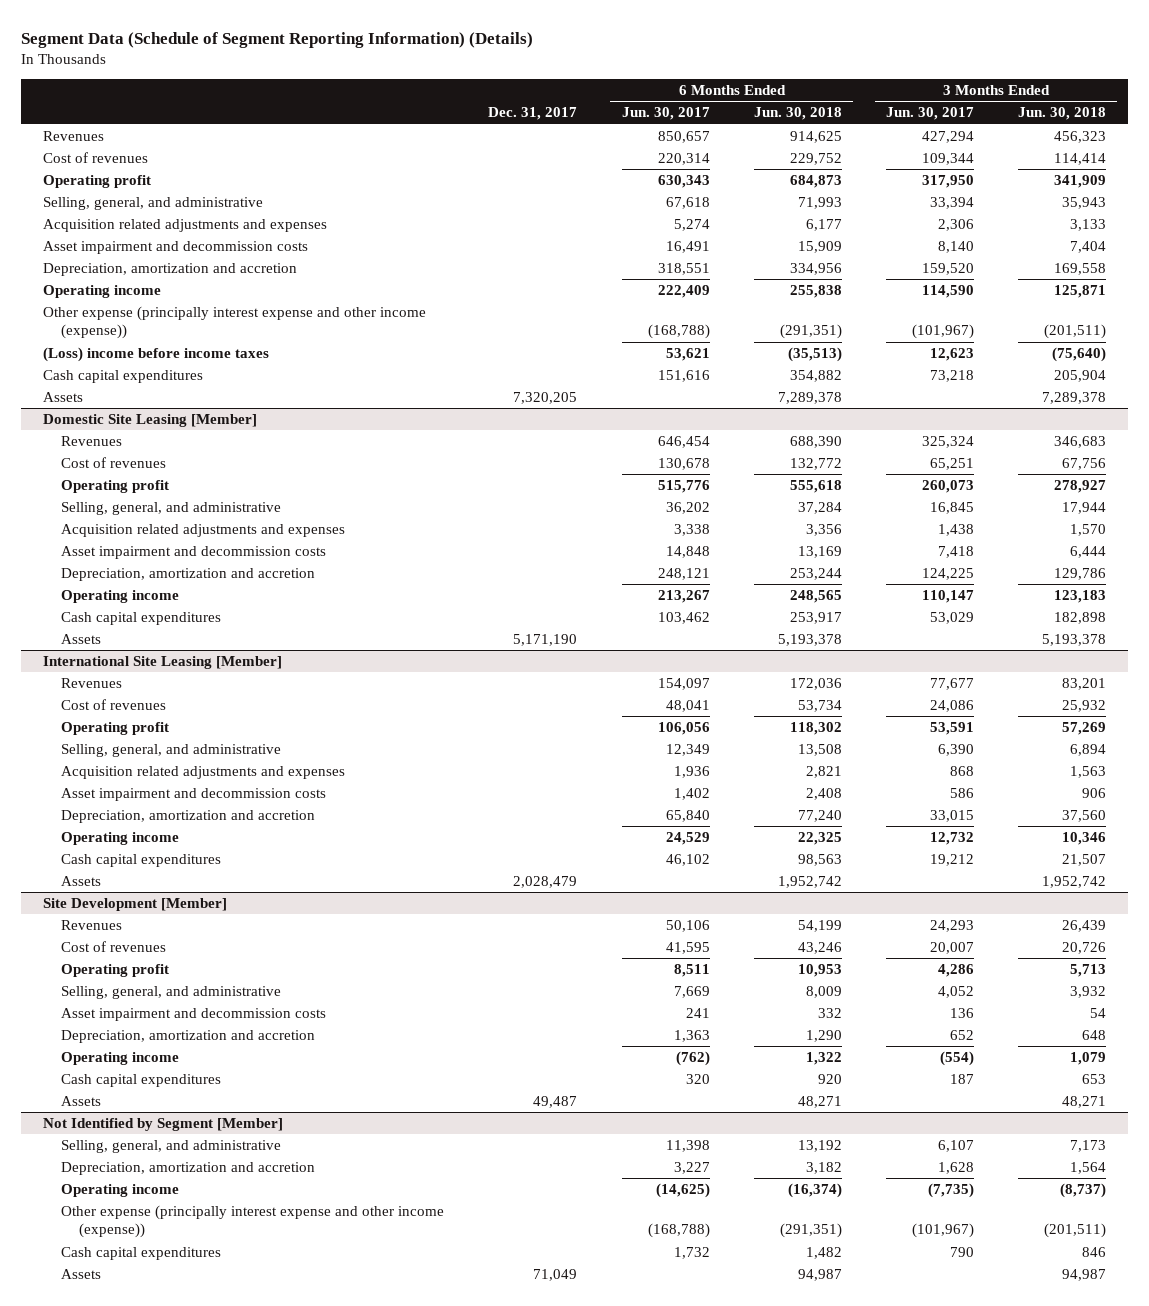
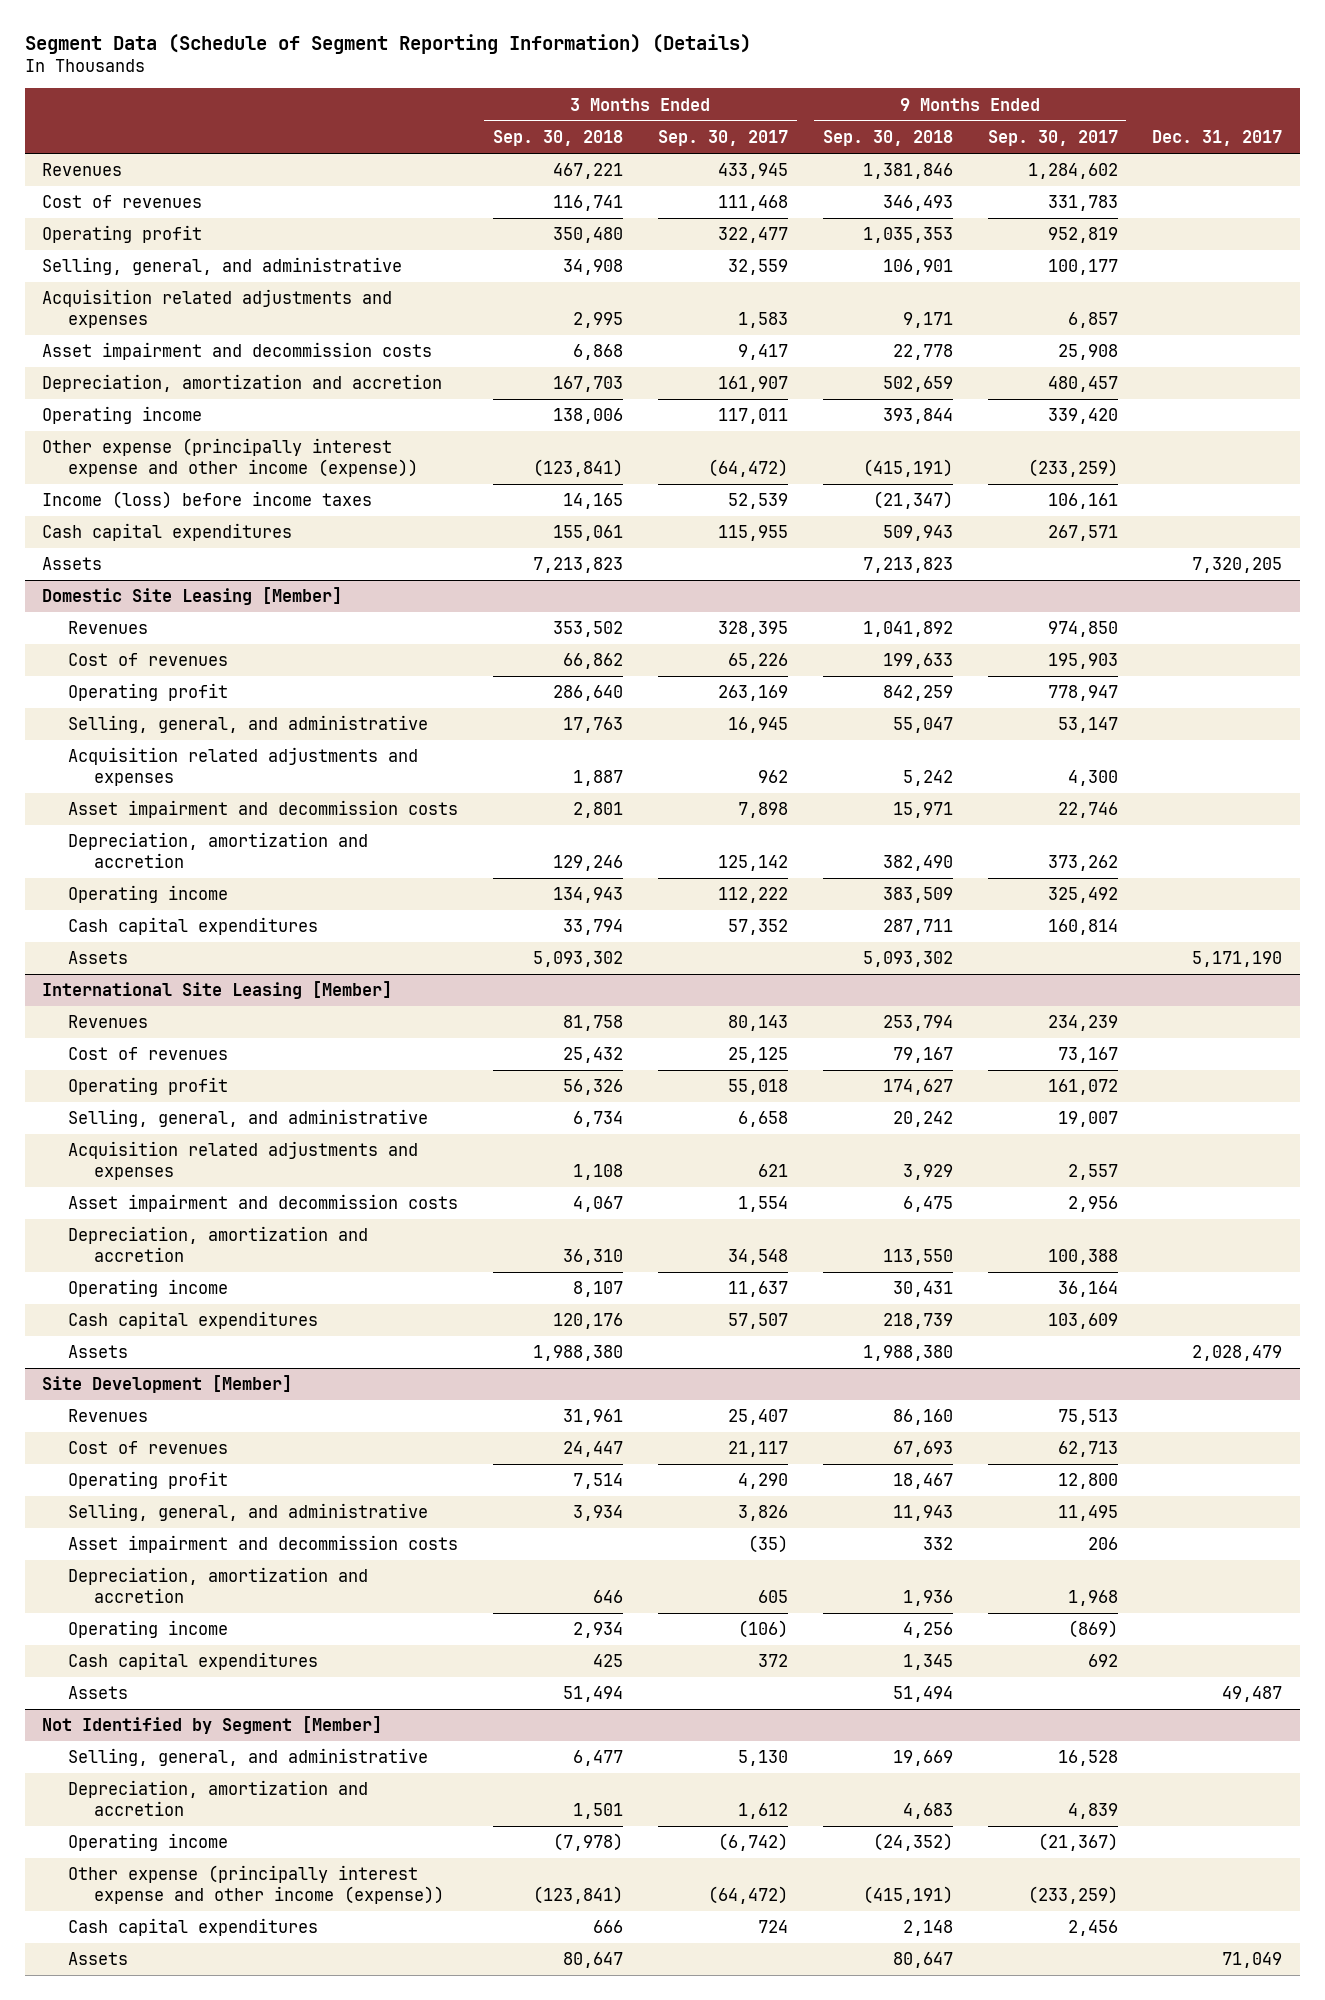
- | Dec. 31, 2017 | 6 Months Ended Jun. 30, 2017 | 6 Months Ended Jun. 30, 2018 | 3 Months Ended Jun. 30, 2017 | 3 Months Ended Jun. 30, 2018
+ | 3 Months Ended Sep. 30, 2018 | 3 Months Ended Sep. 30, 2017 | 9 Months Ended Sep. 30, 2018 | 9 Months Ended Sep. 30, 2017 | Dec. 31, 2017
- (Loss) income before income taxes | | 53,621 | (35,513) | 12,623 | (75,640)
+ Income (loss) before income taxes | 14,165 | 52,539 | (21,347) | 106,161 |

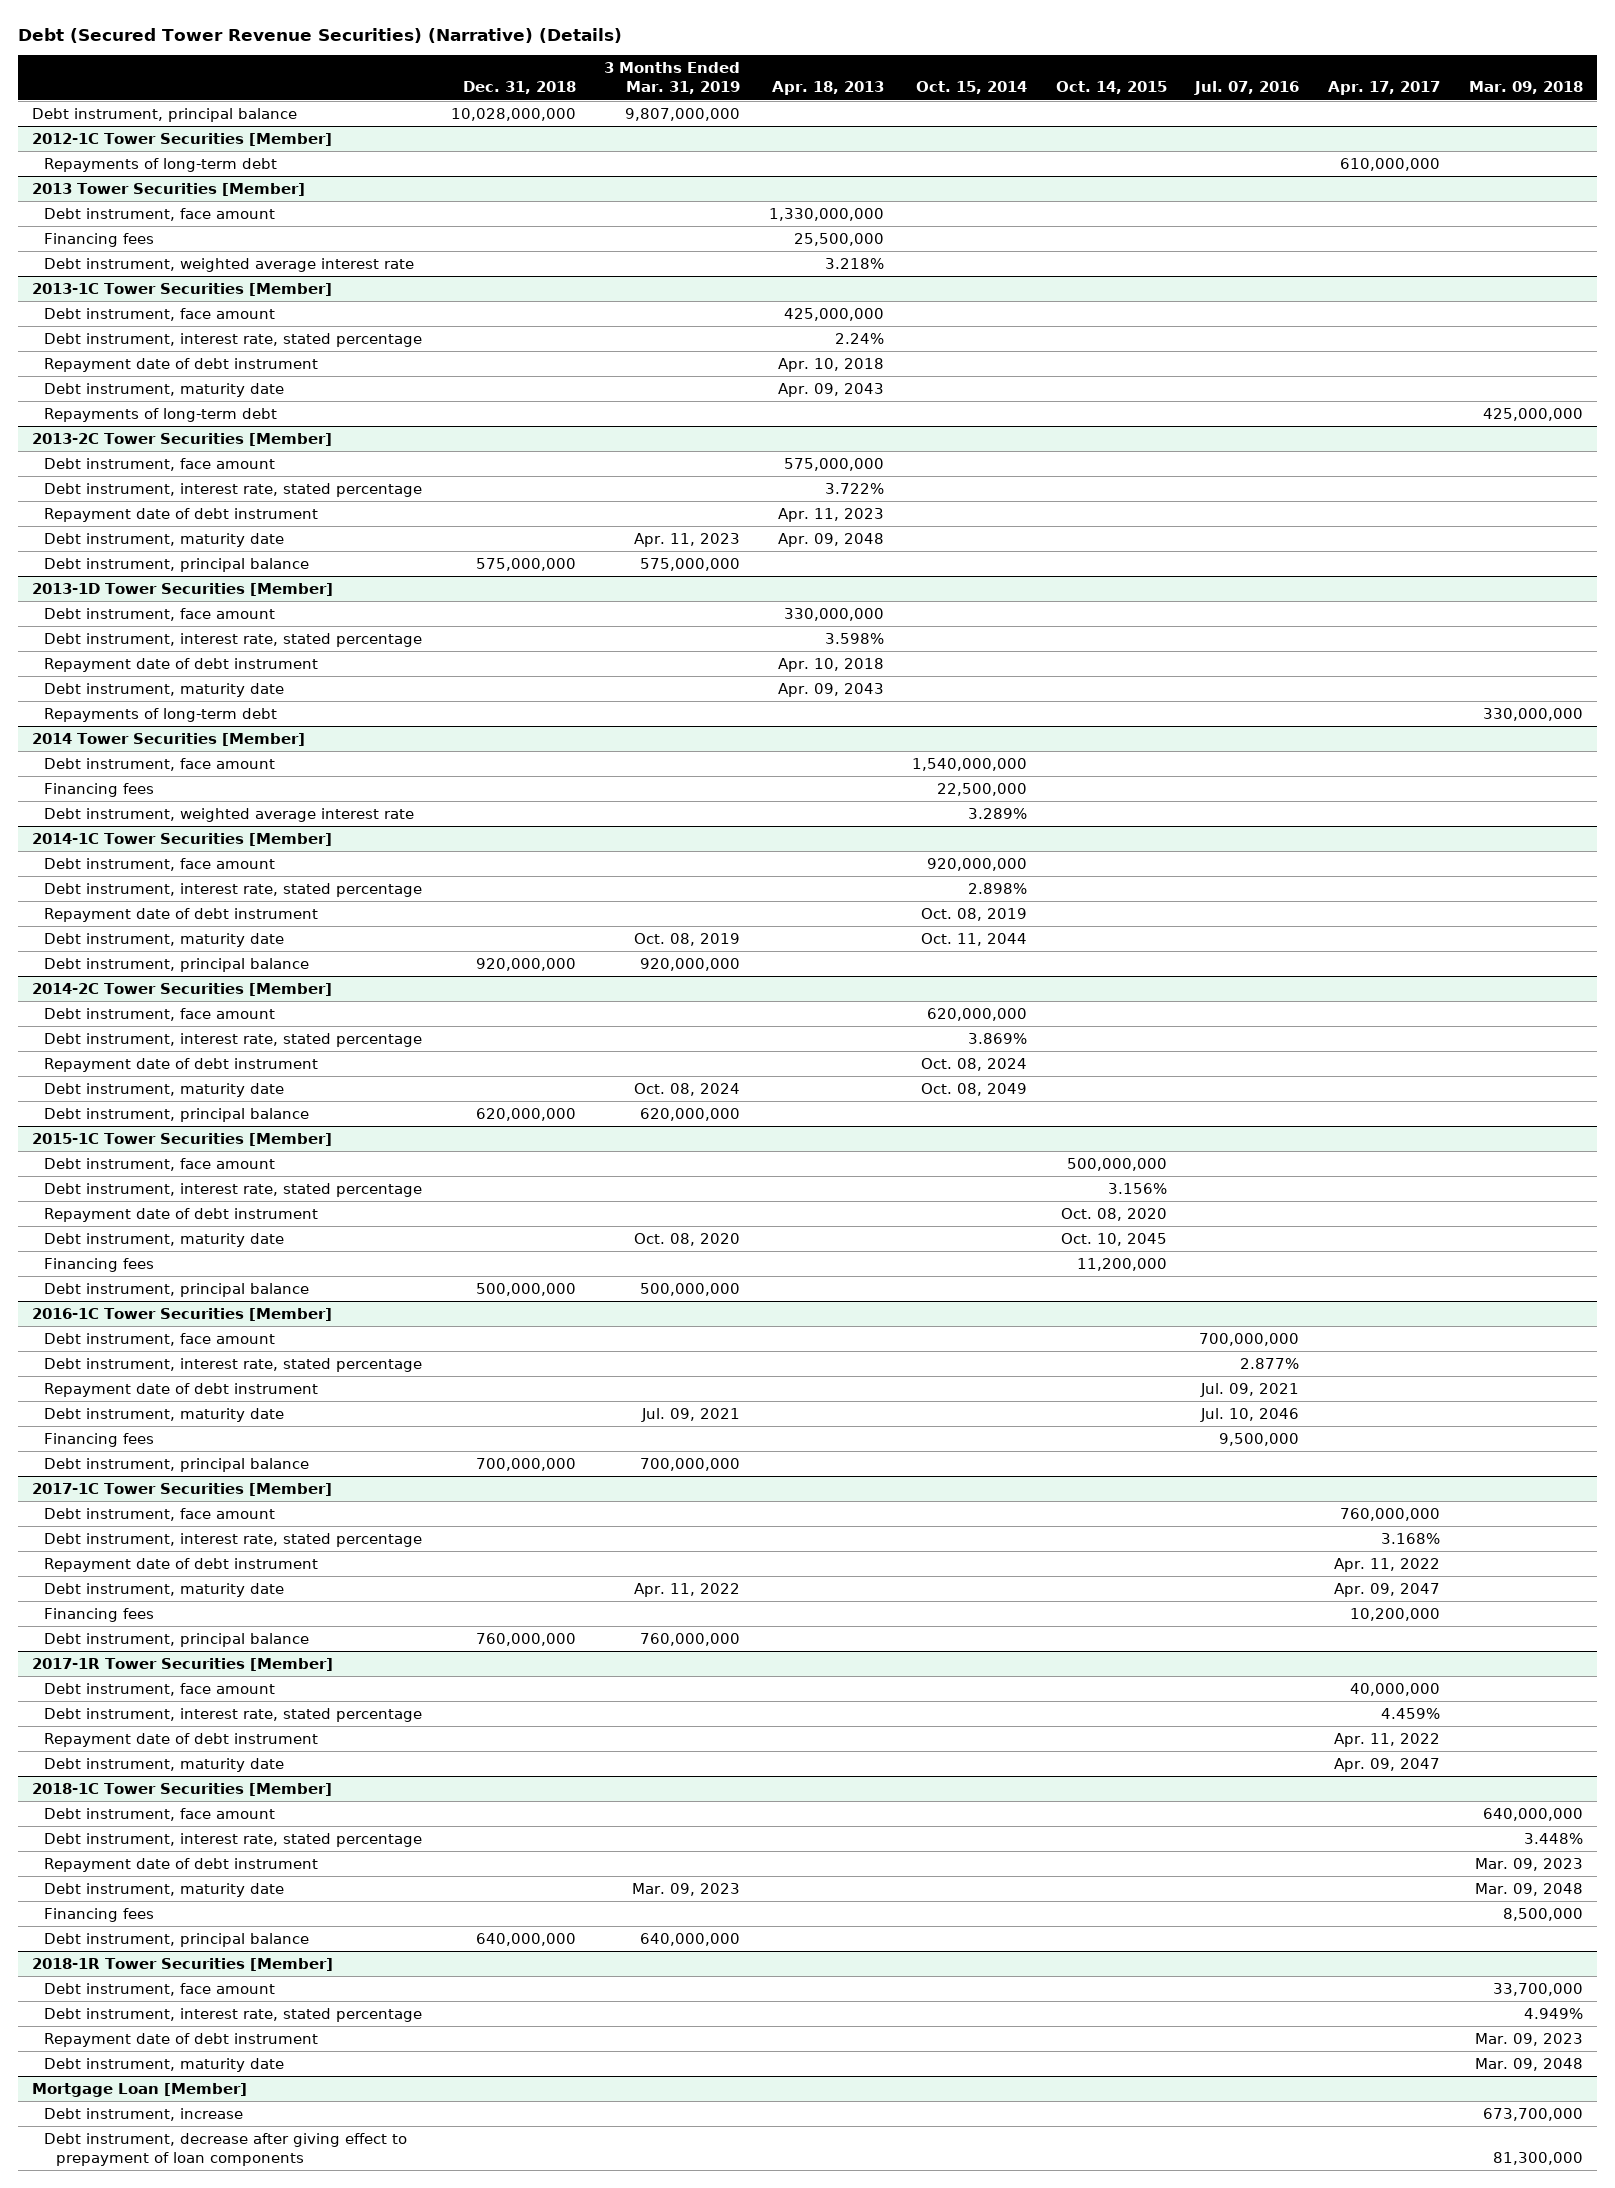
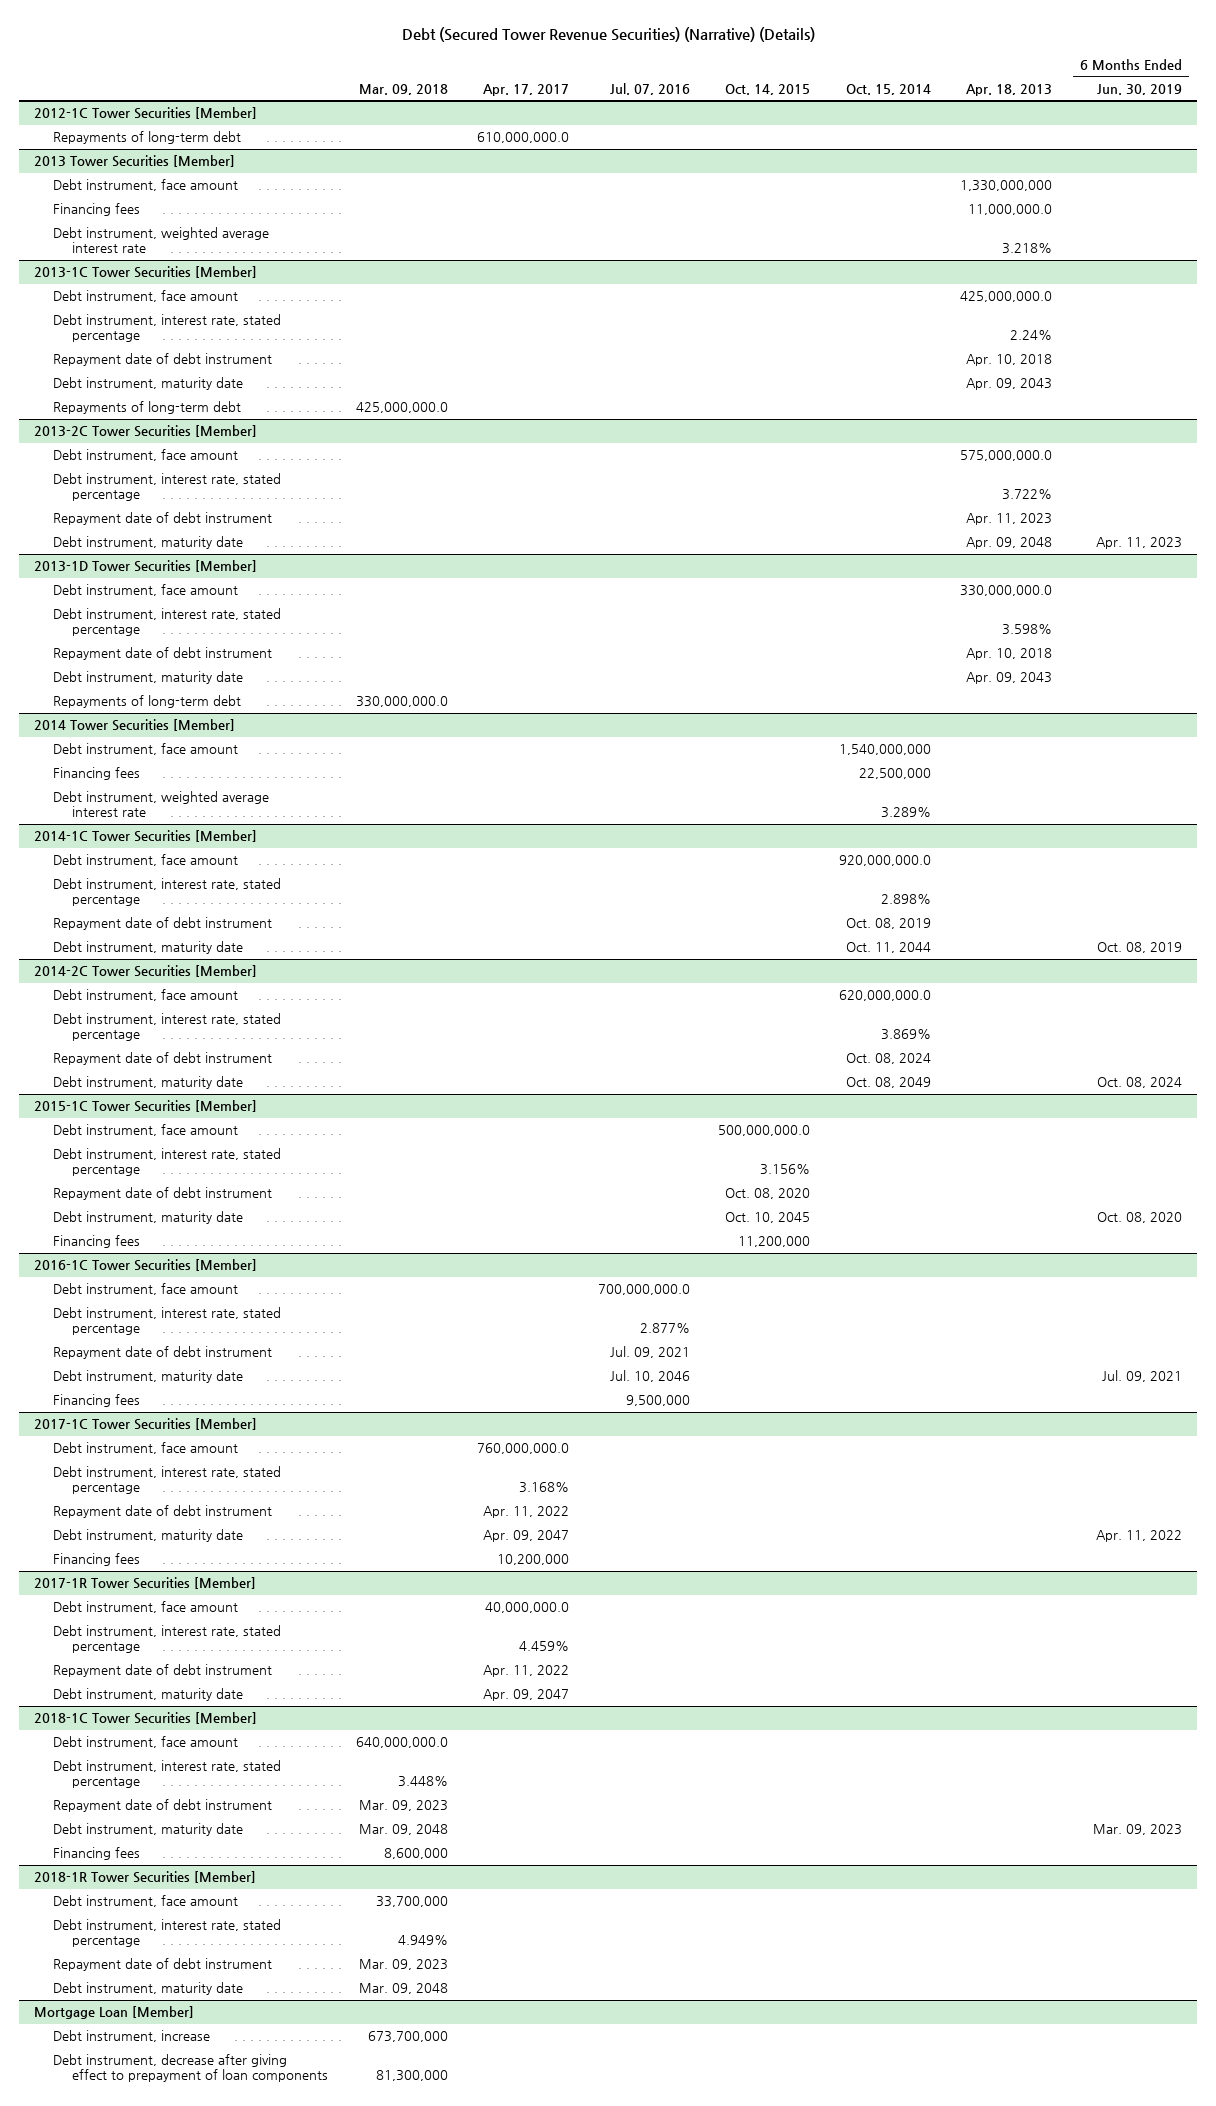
- | Dec. 31, 2018 | 3 Months Ended Mar. 31, 2019 | Apr. 18, 2013 | Oct. 15, 2014 | Oct. 14, 2015 | Jul. 07, 2016 | Apr. 17, 2017 | Mar. 09, 2018
+ | Mar. 09, 2018 | Apr. 17, 2017 | Jul. 07, 2016 | Oct. 14, 2015 | Oct. 15, 2014 | Apr. 18, 2013 | 6 Months Ended Jun. 30, 2019
- Debt instrument, principal balance | 10,028,000,000 | 9,807,000,000 | | | | | |
@ 2012-1C Tower Securities [Member]
- Repayments of long-term debt | | | | | | | 610,000,000 |
+ Repayments of long-term debt | | 610,000,000.0 | | | | |
@ 2013 Tower Securities [Member]
- Financing fees | | | 25,500,000 | | | | |
+ Financing fees | | | | | | 11,000,000.0 |
@ 2013-1C Tower Securities [Member]
- Debt instrument, face amount | | | 425,000,000 | | | | |
+ Debt instrument, face amount | | | | | | 425,000,000.0 |
- Repayments of long-term debt | | | | | | | | 425,000,000
+ Repayments of long-term debt | 425,000,000.0 | | | | | |
@ 2013-2C Tower Securities [Member]
- Debt instrument, face amount | | | 575,000,000 | | | | |
+ Debt instrument, face amount | | | | | | 575,000,000.0 |
- Debt instrument, principal balance | 575,000,000 | 575,000,000 | | | | | |
@ 2013-1D Tower Securities [Member]
- Debt instrument, face amount | | | 330,000,000 | | | | |
+ Debt instrument, face amount | | | | | | 330,000,000.0 |
- Repayments of long-term debt | | | | | | | | 330,000,000
+ Repayments of long-term debt | 330,000,000.0 | | | | | |
@ 2014-1C Tower Securities [Member]
- Debt instrument, face amount | | | | 920,000,000 | | | |
+ Debt instrument, face amount | | | | | 920,000,000.0 | |
- Debt instrument, principal balance | 920,000,000 | 920,000,000 | | | | | |
@ 2014-2C Tower Securities [Member]
- Debt instrument, face amount | | | | 620,000,000 | | | |
+ Debt instrument, face amount | | | | | 620,000,000.0 | |
- Debt instrument, principal balance | 620,000,000 | 620,000,000 | | | | | |
@ 2015-1C Tower Securities [Member]
- Debt instrument, face amount | | | | | 500,000,000 | | |
+ Debt instrument, face amount | | | | 500,000,000.0 | | |
- Debt instrument, principal balance | 500,000,000 | 500,000,000 | | | | | |
@ 2016-1C Tower Securities [Member]
- Debt instrument, face amount | | | | | | 700,000,000 | |
+ Debt instrument, face amount | | | 700,000,000.0 | | | |
- Debt instrument, principal balance | 700,000,000 | 700,000,000 | | | | | |
@ 2017-1C Tower Securities [Member]
- Debt instrument, face amount | | | | | | | 760,000,000 |
+ Debt instrument, face amount | | 760,000,000.0 | | | | |
- Debt instrument, principal balance | 760,000,000 | 760,000,000 | | | | | |
@ 2017-1R Tower Securities [Member]
- Debt instrument, face amount | | | | | | | 40,000,000 |
+ Debt instrument, face amount | | 40,000,000.0 | | | | |
@ 2018-1C Tower Securities [Member]
- Debt instrument, face amount | | | | | | | | 640,000,000
+ Debt instrument, face amount | 640,000,000.0 | | | | | |
- Financing fees | | | | | | | | 8,500,000
- Debt instrument, principal balance | 640,000,000 | 640,000,000 | | | | | |
+ Financing fees | 8,600,000 | | | | | |

